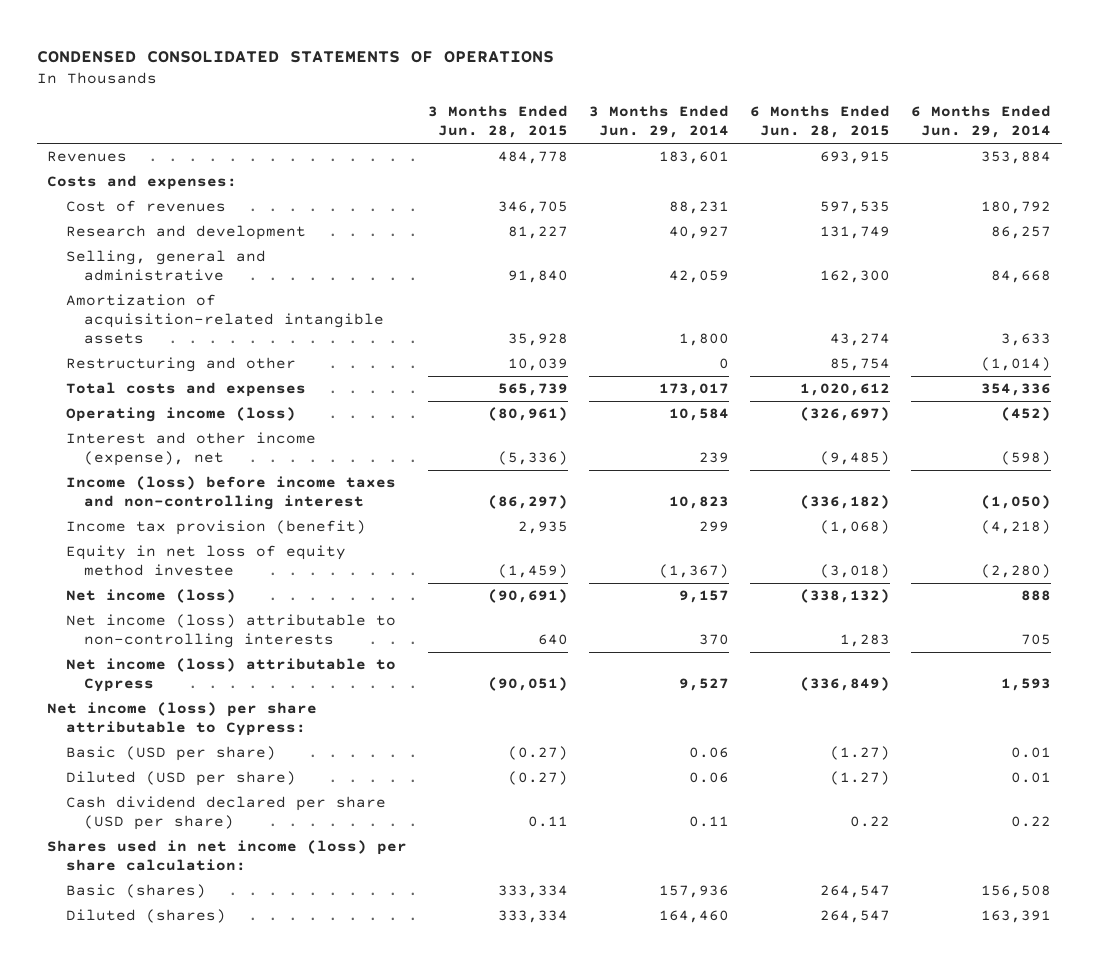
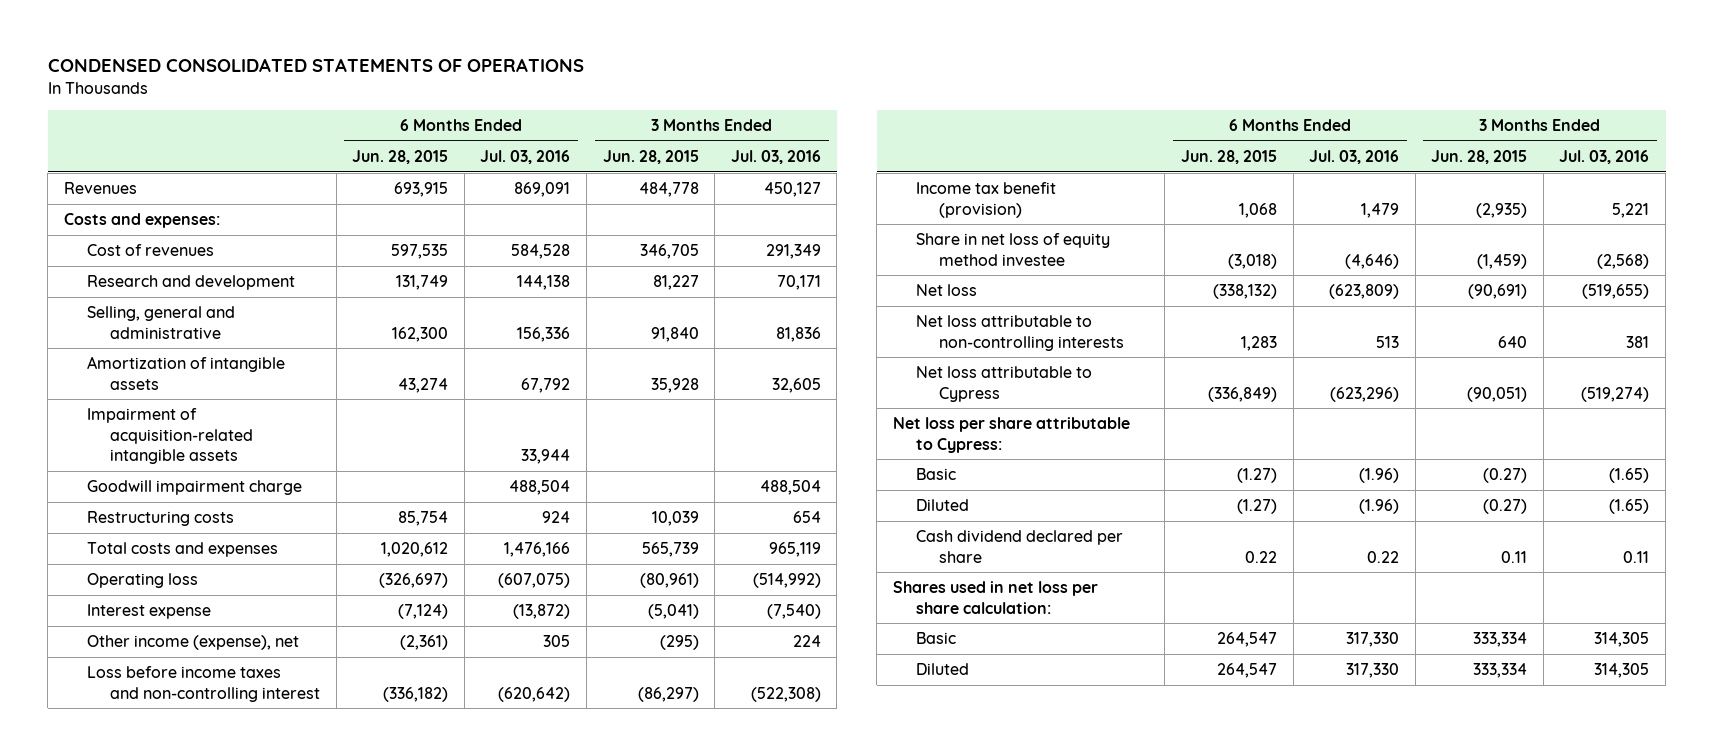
- | 3 Months Ended Jun. 28, 2015 | 3 Months Ended Jun. 29, 2014 | 6 Months Ended Jun. 28, 2015 | 6 Months Ended Jun. 29, 2014
+ | 6 Months Ended Jun. 28, 2015 | 6 Months Ended Jul. 03, 2016 | 3 Months Ended Jun. 28, 2015 | 3 Months Ended Jul. 03, 2016
- Amortization of acquisition-related intangible assets | 35,928 | 1,800 | 43,274 | 3,633
- Restructuring and other | 10,039 | 0 | 85,754 | (1,014)
+ Amortization of intangible assets | 43,274 | 67,792 | 35,928 | 32,605
+ Impairment of acquisition-related intangible assets | | 33,944 | |
+ Goodwill impairment charge | | 488,504 | | 488,504
+ Restructuring costs | 85,754 | 924 | 10,039 | 654
- Operating income (loss) | (80,961) | 10,584 | (326,697) | (452)
- Interest and other income (expense), net | (5,336) | 239 | (9,485) | (598)
- Income (loss) before income taxes and non-controlling interest | (86,297) | 10,823 | (336,182) | (1,050)
- Income tax provision (benefit) | 2,935 | 299 | (1,068) | (4,218)
- Equity in net loss of equity method investee | (1,459) | (1,367) | (3,018) | (2,280)
- Net income (loss) | (90,691) | 9,157 | (338,132) | 888
- Net income (loss) attributable to non-controlling interests | 640 | 370 | 1,283 | 705
- Net income (loss) attributable to Cypress | (90,051) | 9,527 | (336,849) | 1,593
- Net income (loss) per share attributable to Cypress:
- Basic (USD per share) | (0.27) | 0.06 | (1.27) | 0.01
- Diluted (USD per share) | (0.27) | 0.06 | (1.27) | 0.01
- Cash dividend declared per share (USD per share) | 0.11 | 0.11 | 0.22 | 0.22
- Shares used in net income (loss) per share calculation:
- Basic (shares) | 333,334 | 157,936 | 264,547 | 156,508
- Diluted (shares) | 333,334 | 164,460 | 264,547 | 163,391
+ Operating loss | (326,697) | (607,075) | (80,961) | (514,992)
+ Interest expense | (7,124) | (13,872) | (5,041) | (7,540)
+ Other income (expense), net | (2,361) | 305 | (295) | 224
+ Loss before income taxes and non-controlling interest | (336,182) | (620,642) | (86,297) | (522,308)
+ Income tax benefit (provision) | 1,068 | 1,479 | (2,935) | 5,221
+ Share in net loss of equity method investee | (3,018) | (4,646) | (1,459) | (2,568)
+ Net loss | (338,132) | (623,809) | (90,691) | (519,655)
+ Net loss attributable to non-controlling interests | 1,283 | 513 | 640 | 381
+ Net loss attributable to Cypress | (336,849) | (623,296) | (90,051) | (519,274)
+ Net loss per share attributable to Cypress:
+ Basic | (1.27) | (1.96) | (0.27) | (1.65)
+ Diluted | (1.27) | (1.96) | (0.27) | (1.65)
+ Cash dividend declared per share | 0.22 | 0.22 | 0.11 | 0.11
+ Shares used in net loss per share calculation:
+ Basic | 264,547 | 317,330 | 333,334 | 314,305
+ Diluted | 264,547 | 317,330 | 333,334 | 314,305

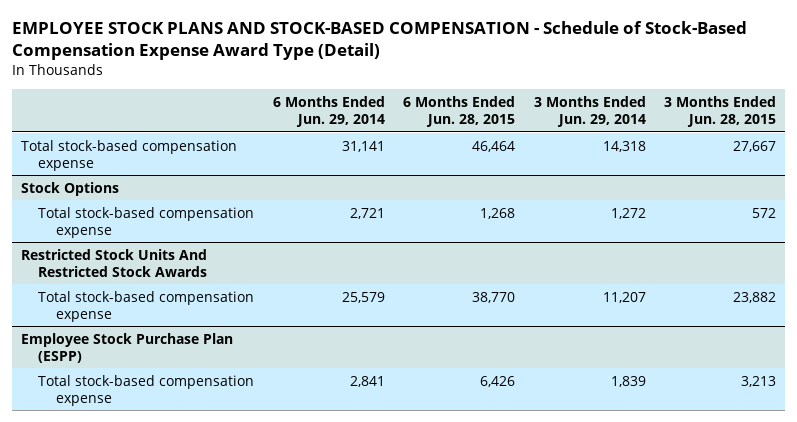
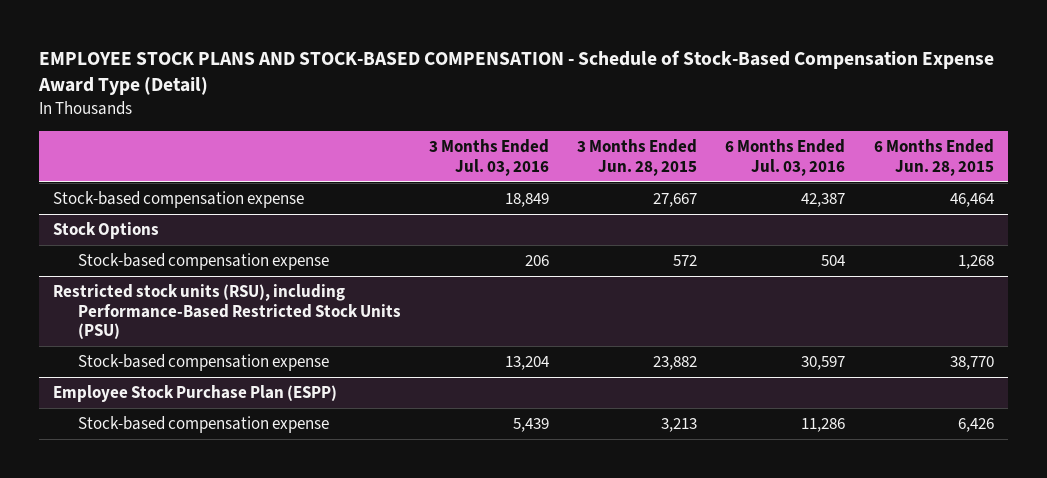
- | 6 Months Ended Jun. 29, 2014 | 6 Months Ended Jun. 28, 2015 | 3 Months Ended Jun. 29, 2014 | 3 Months Ended Jun. 28, 2015
+ | 3 Months Ended Jul. 03, 2016 | 3 Months Ended Jun. 28, 2015 | 6 Months Ended Jul. 03, 2016 | 6 Months Ended Jun. 28, 2015
- Total stock-based compensation expense | 31,141 | 46,464 | 14,318 | 27,667
+ Stock-based compensation expense | 18,849 | 27,667 | 42,387 | 46,464
@ Stock Options
- Total stock-based compensation expense | 2,721 | 1,268 | 1,272 | 572
- Restricted Stock Units And Restricted Stock Awards
- Total stock-based compensation expense | 25,579 | 38,770 | 11,207 | 23,882
@ Stock Options
+ Stock-based compensation expense | 206 | 572 | 504 | 1,268
+ Restricted stock units (RSU), including Performance-Based Restricted Stock Units (PSU)
+ Stock-based compensation expense | 13,204 | 23,882 | 30,597 | 38,770
@ Employee Stock Purchase Plan (ESPP)
- Total stock-based compensation expense | 2,841 | 6,426 | 1,839 | 3,213
+ Stock-based compensation expense | 5,439 | 3,213 | 11,286 | 6,426

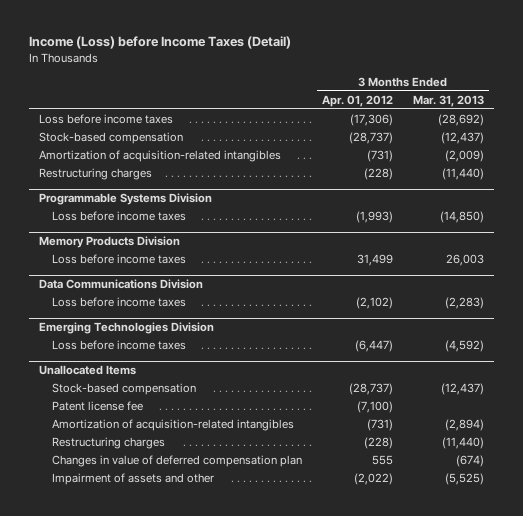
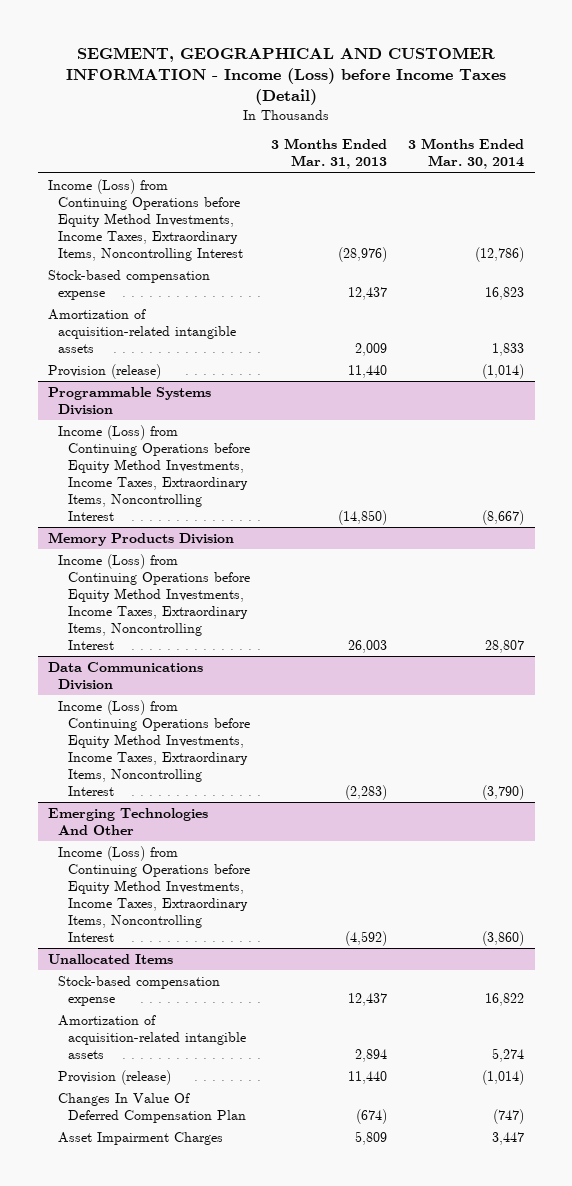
- Income (Loss) before Income Taxes (Detail)
+ SEGMENT, GEOGRAPHICAL AND CUSTOMER INFORMATION - Income (Loss) before Income Taxes (Detail)
- | 3 Months Ended Apr. 01, 2012 | 3 Months Ended Mar. 31, 2013
+ | 3 Months Ended Mar. 31, 2013 | 3 Months Ended Mar. 30, 2014
- Loss before income taxes | (17,306) | (28,692)
- Stock-based compensation | (28,737) | (12,437)
- Amortization of acquisition-related intangibles | (731) | (2,009)
- Restructuring charges | (228) | (11,440)
+ Income (Loss) from Continuing Operations before Equity Method Investments, Income Taxes, Extraordinary Items, Noncontrolling Interest | (28,976) | (12,786)
+ Stock-based compensation expense | 12,437 | 16,823
+ Amortization of acquisition-related intangible assets | 2,009 | 1,833
+ Provision (release) | 11,440 | (1,014)
@ Programmable Systems Division
- Loss before income taxes | (1,993) | (14,850)
+ Income (Loss) from Continuing Operations before Equity Method Investments, Income Taxes, Extraordinary Items, Noncontrolling Interest | (14,850) | (8,667)
@ Memory Products Division
- Loss before income taxes | 31,499 | 26,003
+ Income (Loss) from Continuing Operations before Equity Method Investments, Income Taxes, Extraordinary Items, Noncontrolling Interest | 26,003 | 28,807
@ Data Communications Division
- Loss before income taxes | (2,102) | (2,283)
- Emerging Technologies Division
- Loss before income taxes | (6,447) | (4,592)
@ Data Communications Division
+ Income (Loss) from Continuing Operations before Equity Method Investments, Income Taxes, Extraordinary Items, Noncontrolling Interest | (2,283) | (3,790)
+ Emerging Technologies And Other
+ Income (Loss) from Continuing Operations before Equity Method Investments, Income Taxes, Extraordinary Items, Noncontrolling Interest | (4,592) | (3,860)
@ Unallocated Items
- Stock-based compensation | (28,737) | (12,437)
- Patent license fee | (7,100) |
- Amortization of acquisition-related intangibles | (731) | (2,894)
- Restructuring charges | (228) | (11,440)
- Changes in value of deferred compensation plan | 555 | (674)
- Impairment of assets and other | (2,022) | (5,525)
+ Stock-based compensation expense | 12,437 | 16,822
+ Amortization of acquisition-related intangible assets | 2,894 | 5,274
+ Provision (release) | 11,440 | (1,014)
+ Changes In Value Of Deferred Compensation Plan | (674) | (747)
+ Asset Impairment Charges | 5,809 | 3,447

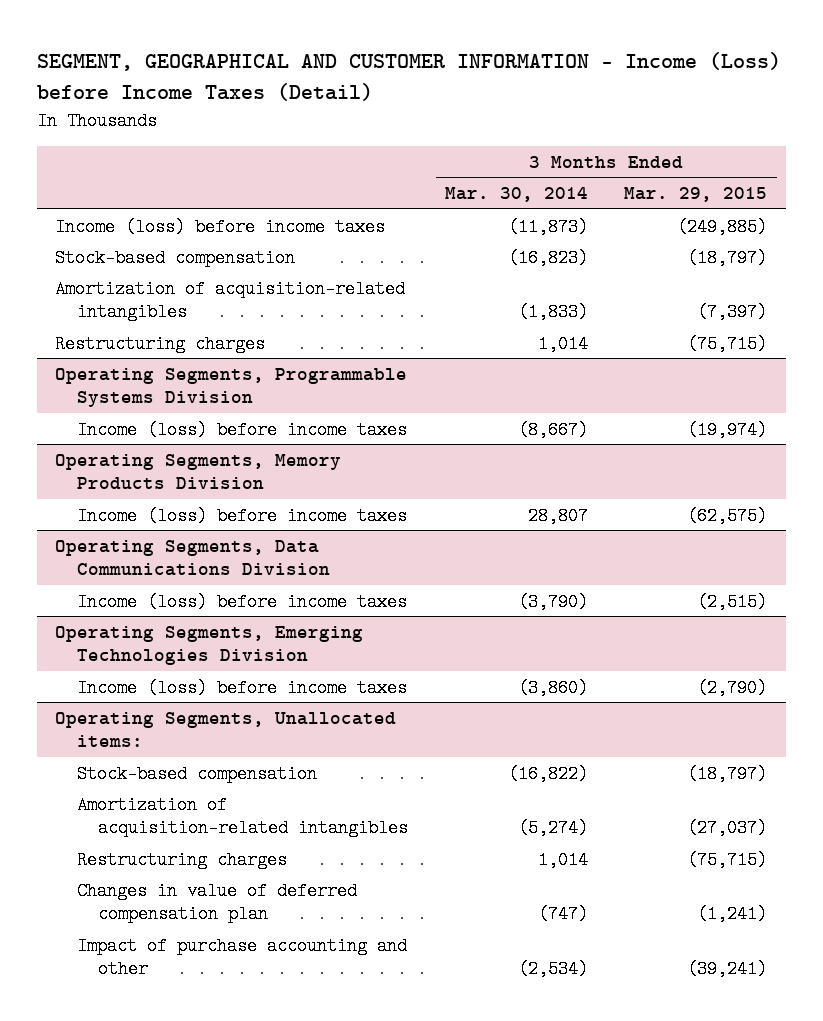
- | 3 Months Ended Mar. 31, 2013 | 3 Months Ended Mar. 30, 2014
+ | 3 Months Ended Mar. 30, 2014 | 3 Months Ended Mar. 29, 2015
- Income (Loss) from Continuing Operations before Equity Method Investments, Income Taxes, Extraordinary Items, Noncontrolling Interest | (28,976) | (12,786)
- Stock-based compensation expense | 12,437 | 16,823
- Amortization of acquisition-related intangible assets | 2,009 | 1,833
- Provision (release) | 11,440 | (1,014)
- Programmable Systems Division
- Income (Loss) from Continuing Operations before Equity Method Investments, Income Taxes, Extraordinary Items, Noncontrolling Interest | (14,850) | (8,667)
- Memory Products Division
- Income (Loss) from Continuing Operations before Equity Method Investments, Income Taxes, Extraordinary Items, Noncontrolling Interest | 26,003 | 28,807
- Data Communications Division
- Income (Loss) from Continuing Operations before Equity Method Investments, Income Taxes, Extraordinary Items, Noncontrolling Interest | (2,283) | (3,790)
- Emerging Technologies And Other
- Income (Loss) from Continuing Operations before Equity Method Investments, Income Taxes, Extraordinary Items, Noncontrolling Interest | (4,592) | (3,860)
- Unallocated Items
- Stock-based compensation expense | 12,437 | 16,822
- Amortization of acquisition-related intangible assets | 2,894 | 5,274
- Provision (release) | 11,440 | (1,014)
- Changes In Value Of Deferred Compensation Plan | (674) | (747)
- Asset Impairment Charges | 5,809 | 3,447
+ Income (loss) before income taxes | (11,873) | (249,885)
+ Stock-based compensation | (16,823) | (18,797)
+ Amortization of acquisition-related intangibles | (1,833) | (7,397)
+ Restructuring charges | 1,014 | (75,715)
+ Operating Segments, Programmable Systems Division
+ Income (loss) before income taxes | (8,667) | (19,974)
+ Operating Segments, Memory Products Division
+ Income (loss) before income taxes | 28,807 | (62,575)
+ Operating Segments, Data Communications Division
+ Income (loss) before income taxes | (3,790) | (2,515)
+ Operating Segments, Emerging Technologies Division
+ Income (loss) before income taxes | (3,860) | (2,790)
+ Operating Segments, Unallocated items:
+ Stock-based compensation | (16,822) | (18,797)
+ Amortization of acquisition-related intangibles | (5,274) | (27,037)
+ Restructuring charges | 1,014 | (75,715)
+ Changes in value of deferred compensation plan | (747) | (1,241)
+ Impact of purchase accounting and other | (2,534) | (39,241)

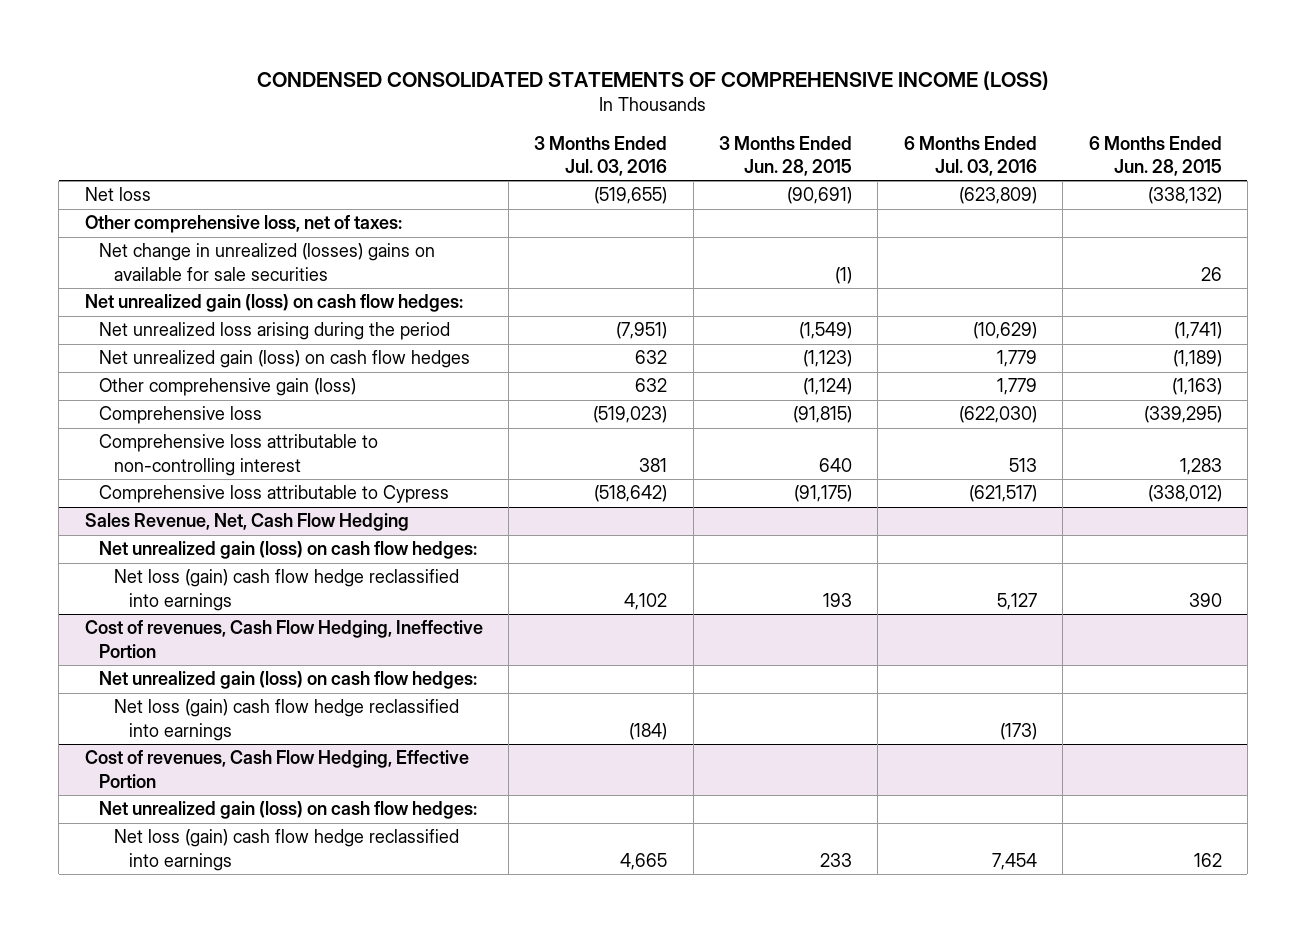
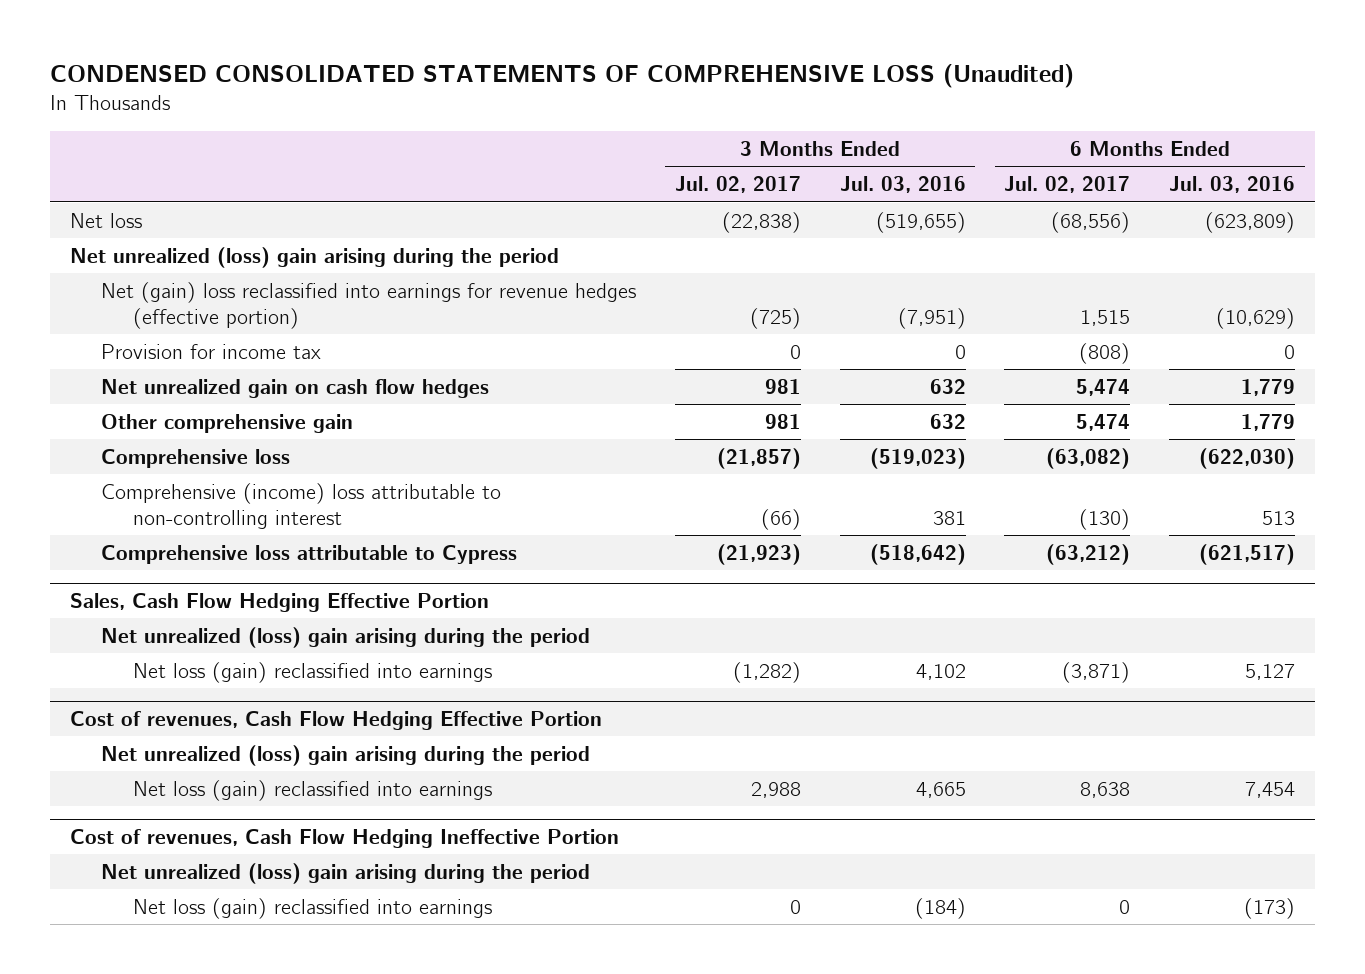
- CONDENSED CONSOLIDATED STATEMENTS OF COMPREHENSIVE INCOME (LOSS)
+ CONDENSED CONSOLIDATED STATEMENTS OF COMPREHENSIVE LOSS (Unaudited)
- | 3 Months Ended Jul. 03, 2016 | 3 Months Ended Jun. 28, 2015 | 6 Months Ended Jul. 03, 2016 | 6 Months Ended Jun. 28, 2015
+ | 3 Months Ended Jul. 02, 2017 | 3 Months Ended Jul. 03, 2016 | 6 Months Ended Jul. 02, 2017 | 6 Months Ended Jul. 03, 2016
- Other comprehensive loss, net of taxes:
- Net change in unrealized (losses) gains on available for sale securities | | (1) | | 26
- Net unrealized gain (loss) on cash flow hedges:
- Net unrealized loss arising during the period | (7,951) | (1,549) | (10,629) | (1,741)
- Net unrealized gain (loss) on cash flow hedges | 632 | (1,123) | 1,779 | (1,189)
- Other comprehensive gain (loss) | 632 | (1,124) | 1,779 | (1,163)
+ Net unrealized (loss) gain arising during the period
+ Net (gain) loss reclassified into earnings for revenue hedges (effective portion) | (725) | (7,951) | 1,515 | (10,629)
+ Provision for income tax | 0 | 0 | (808) | 0
+ Net unrealized gain on cash flow hedges | 981 | 632 | 5,474 | 1,779
+ Other comprehensive gain | 981 | 632 | 5,474 | 1,779
- Comprehensive loss attributable to non-controlling interest | 381 | 640 | 513 | 1,283
+ Comprehensive (income) loss attributable to non-controlling interest | (66) | 381 | (130) | 513
- Sales Revenue, Net, Cash Flow Hedging
- Net unrealized gain (loss) on cash flow hedges:
- Net loss (gain) cash flow hedge reclassified into earnings | 4,102 | 193 | 5,127 | 390
- Cost of revenues, Cash Flow Hedging, Ineffective Portion
- Net unrealized gain (loss) on cash flow hedges:
- Net loss (gain) cash flow hedge reclassified into earnings | (184) | | (173) |
- Cost of revenues, Cash Flow Hedging, Effective Portion
- Net unrealized gain (loss) on cash flow hedges:
- Net loss (gain) cash flow hedge reclassified into earnings | 4,665 | 233 | 7,454 | 162
+ Sales, Cash Flow Hedging Effective Portion
+ Net unrealized (loss) gain arising during the period
+ Net loss (gain) reclassified into earnings | (1,282) | 4,102 | (3,871) | 5,127
+ Cost of revenues, Cash Flow Hedging Effective Portion
+ Net unrealized (loss) gain arising during the period
+ Net loss (gain) reclassified into earnings | 2,988 | 4,665 | 8,638 | 7,454
+ Cost of revenues, Cash Flow Hedging Ineffective Portion
+ Net unrealized (loss) gain arising during the period
+ Net loss (gain) reclassified into earnings | 0 | (184) | 0 | (173)

